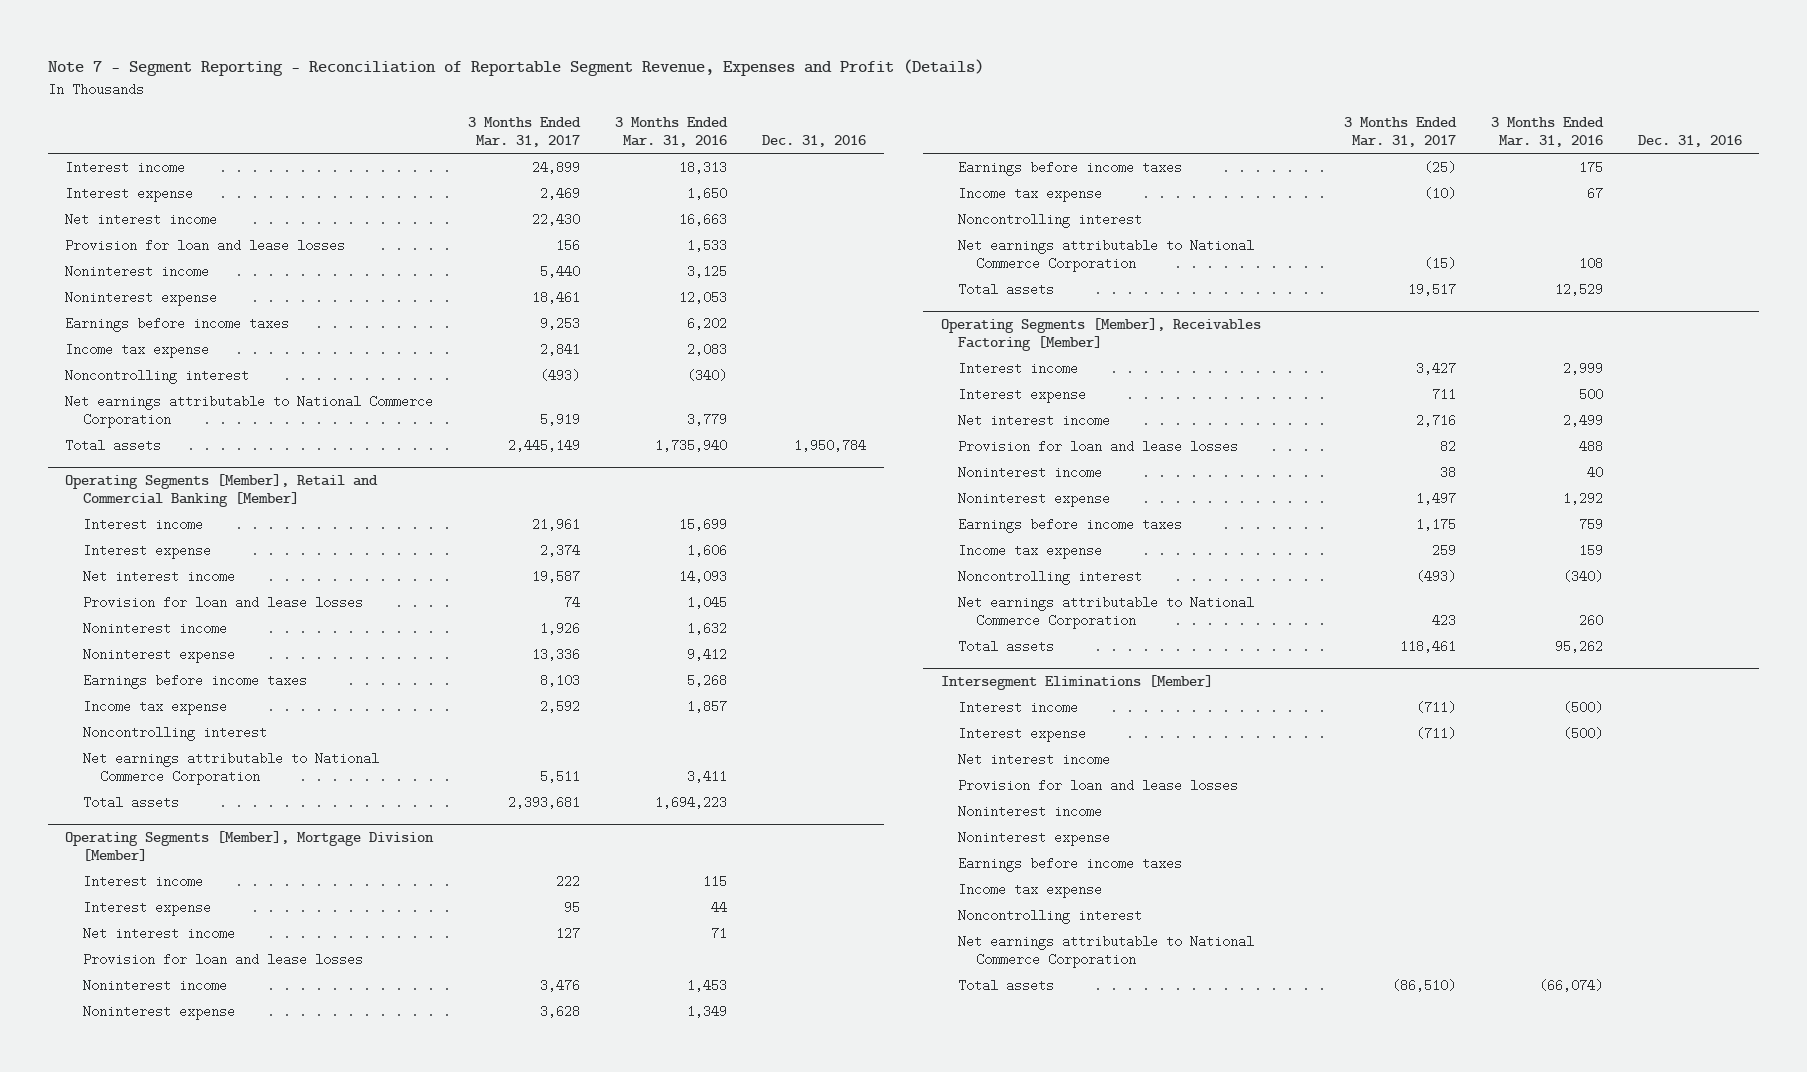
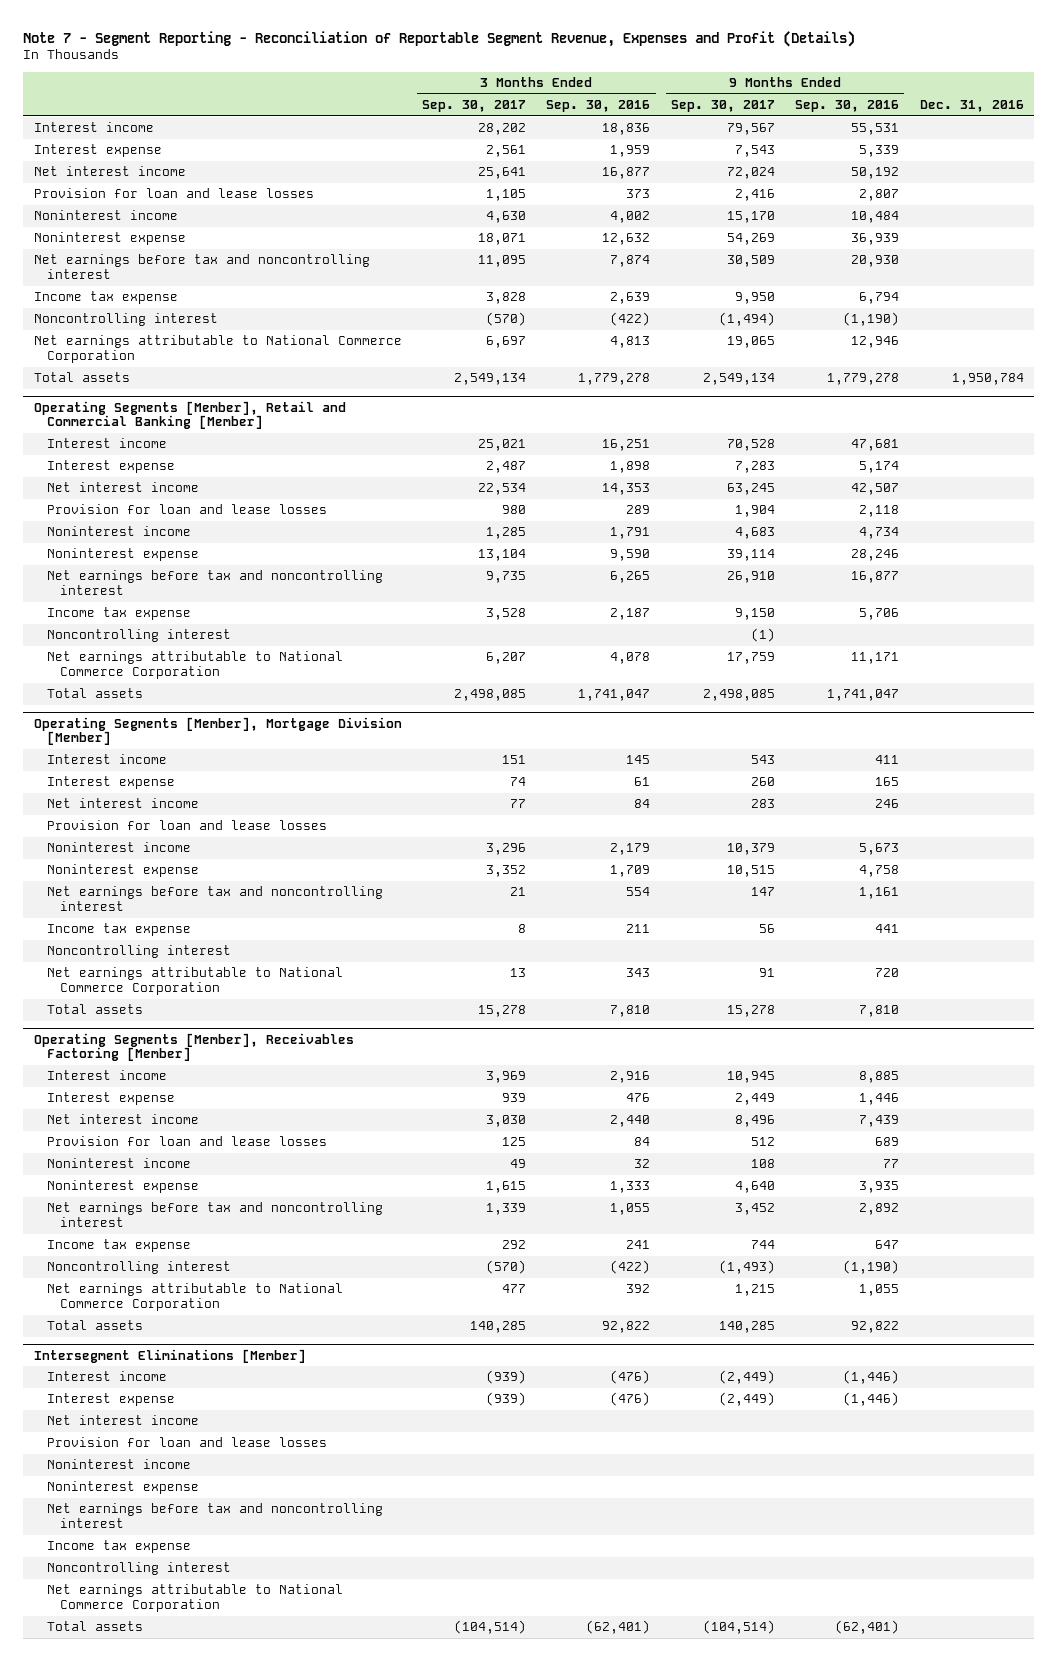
- | 3 Months Ended Mar. 31, 2017 | 3 Months Ended Mar. 31, 2016 | Dec. 31, 2016
+ | 3 Months Ended Sep. 30, 2017 | 3 Months Ended Sep. 30, 2016 | 9 Months Ended Sep. 30, 2017 | 9 Months Ended Sep. 30, 2016 | Dec. 31, 2016
- Earnings before income taxes | 9,253 | 6,202 |
+ Net earnings before tax and noncontrolling interest | 11,095 | 7,874 | 30,509 | 20,930 |
@ Operating Segments [Member], Retail and Commercial Banking [Member]
- Earnings before income taxes | 8,103 | 5,268 |
+ Net earnings before tax and noncontrolling interest | 9,735 | 6,265 | 26,910 | 16,877 |
@ Operating Segments [Member], Mortgage Division [Member]
- Earnings before income taxes | (25) | 175 |
+ Net earnings before tax and noncontrolling interest | 21 | 554 | 147 | 1,161 |
@ Operating Segments [Member], Receivables Factoring [Member]
- Earnings before income taxes | 1,175 | 759 |
+ Net earnings before tax and noncontrolling interest | 1,339 | 1,055 | 3,452 | 2,892 |
@ Intersegment Eliminations [Member]
- Earnings before income taxes
+ Net earnings before tax and noncontrolling interest

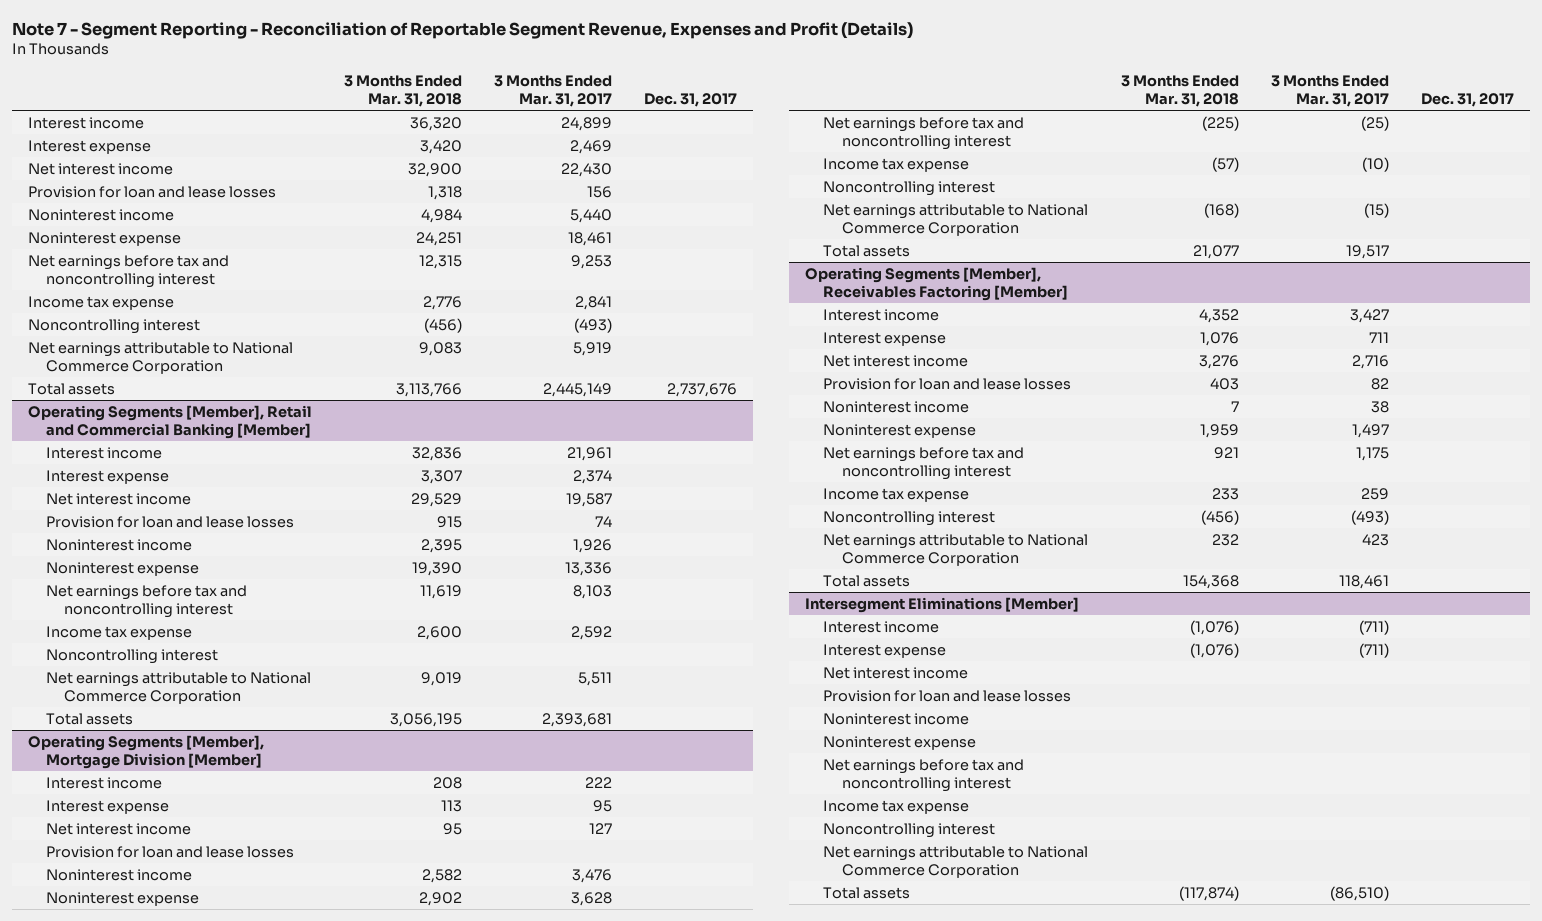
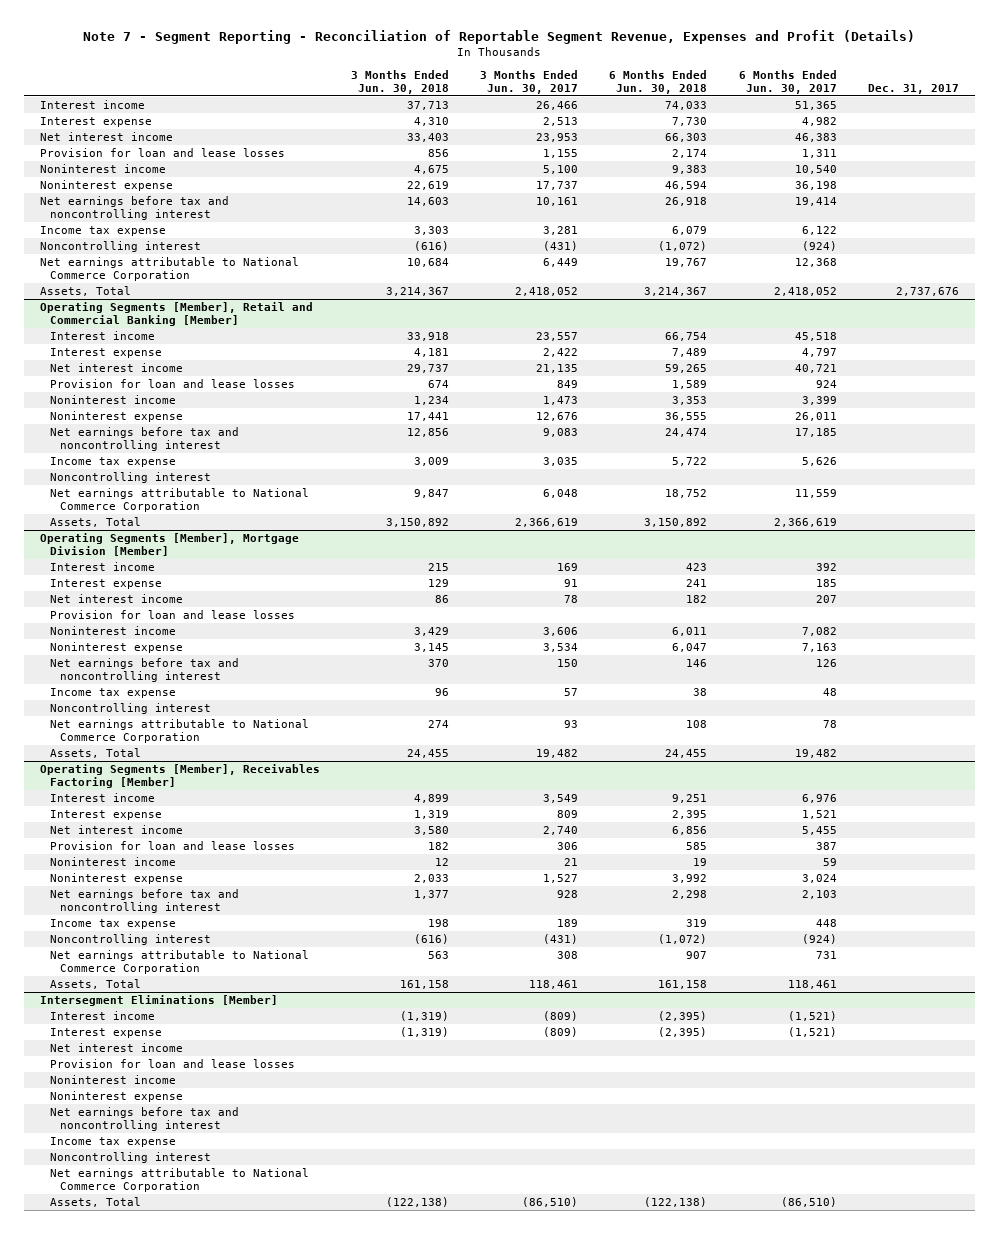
- | 3 Months Ended Mar. 31, 2018 | 3 Months Ended Mar. 31, 2017 | Dec. 31, 2017
+ | 3 Months Ended Jun. 30, 2018 | 3 Months Ended Jun. 30, 2017 | 6 Months Ended Jun. 30, 2018 | 6 Months Ended Jun. 30, 2017 | Dec. 31, 2017
- Total assets | 3,113,766 | 2,445,149 | 2,737,676
+ Assets, Total | 3,214,367 | 2,418,052 | 3,214,367 | 2,418,052 | 2,737,676
@ Operating Segments [Member], Retail and Commercial Banking [Member]
- Total assets | 3,056,195 | 2,393,681 |
+ Assets, Total | 3,150,892 | 2,366,619 | 3,150,892 | 2,366,619 |
@ Operating Segments [Member], Mortgage Division [Member]
- Total assets | 21,077 | 19,517 |
+ Assets, Total | 24,455 | 19,482 | 24,455 | 19,482 |
@ Operating Segments [Member], Receivables Factoring [Member]
- Total assets | 154,368 | 118,461 |
+ Assets, Total | 161,158 | 118,461 | 161,158 | 118,461 |
@ Intersegment Eliminations [Member]
- Total assets | (117,874) | (86,510) |
+ Assets, Total | (122,138) | (86,510) | (122,138) | (86,510) |

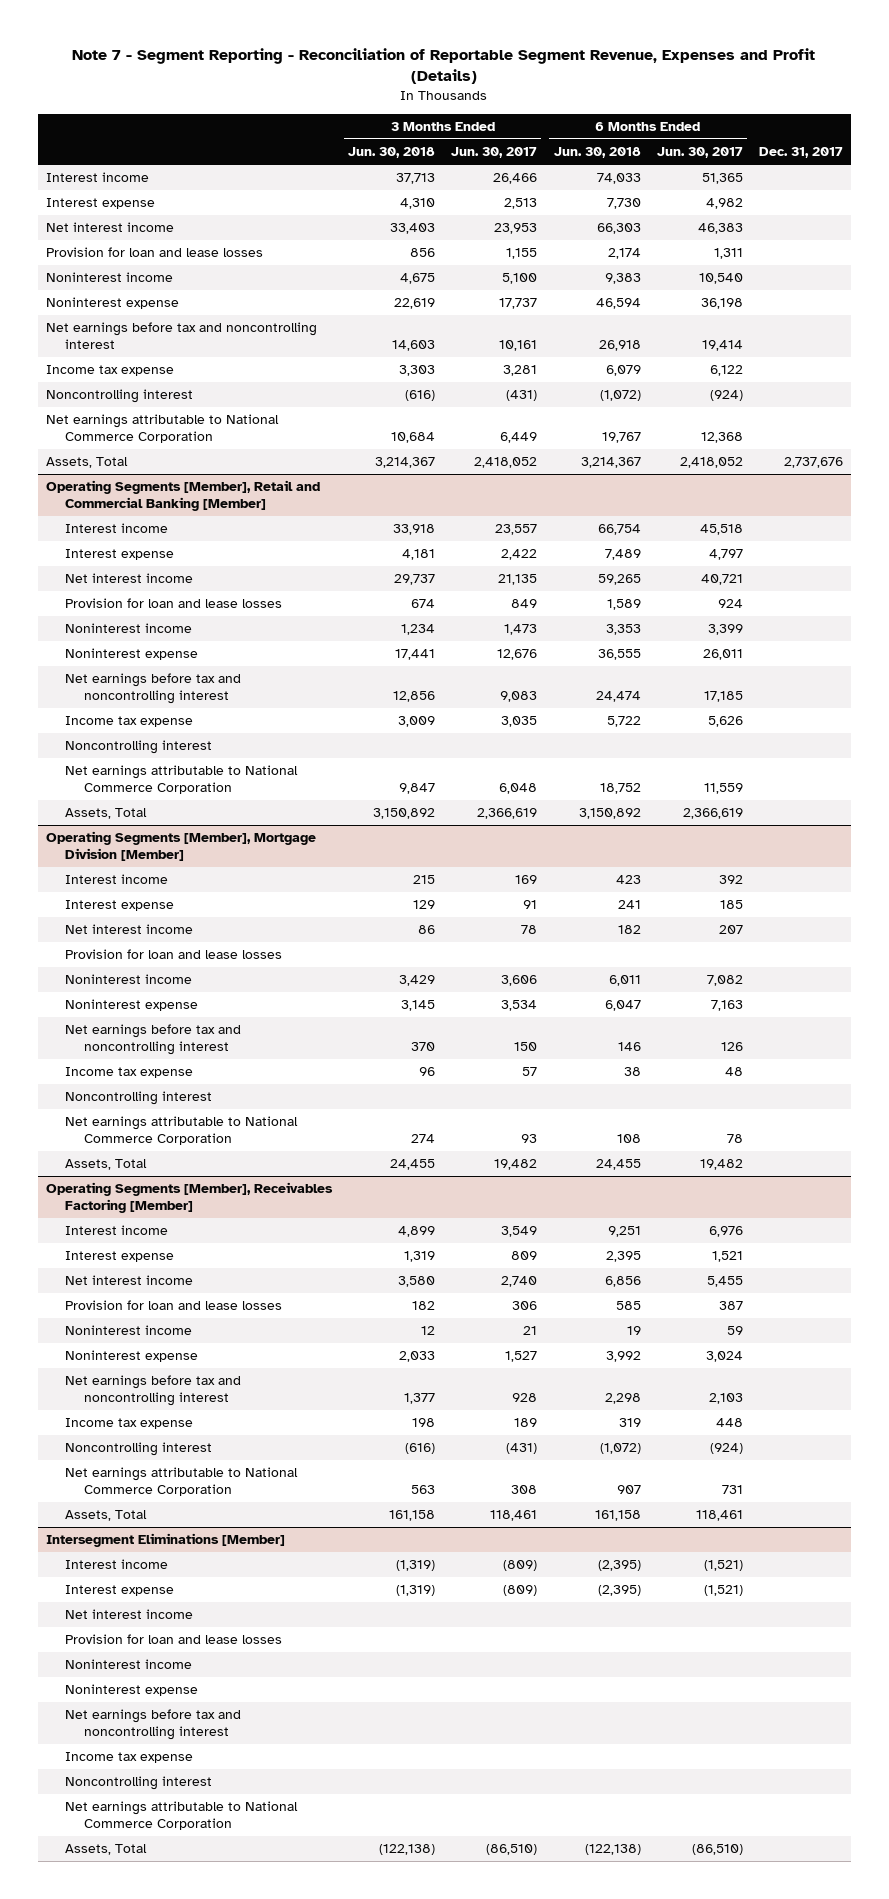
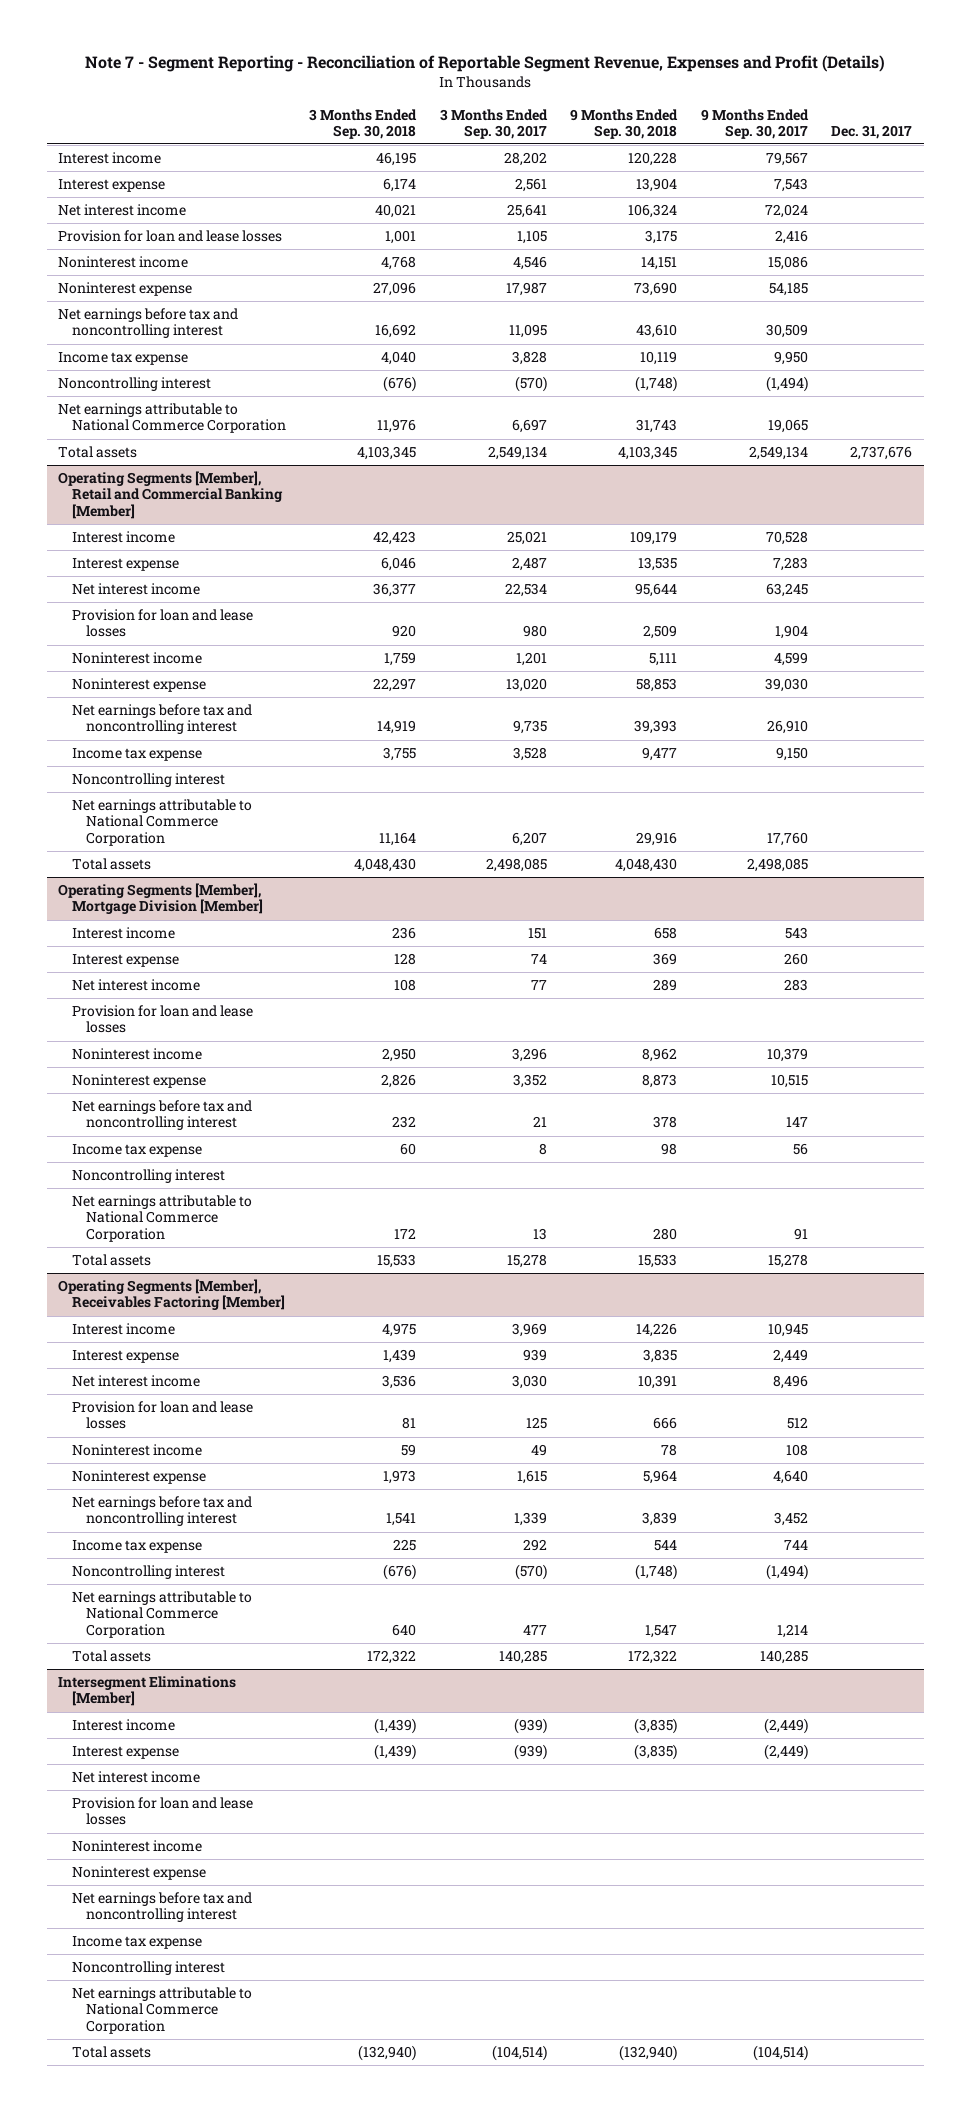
- | 3 Months Ended Jun. 30, 2018 | 3 Months Ended Jun. 30, 2017 | 6 Months Ended Jun. 30, 2018 | 6 Months Ended Jun. 30, 2017 | Dec. 31, 2017
+ | 3 Months Ended Sep. 30, 2018 | 3 Months Ended Sep. 30, 2017 | 9 Months Ended Sep. 30, 2018 | 9 Months Ended Sep. 30, 2017 | Dec. 31, 2017
- Assets, Total | 3,214,367 | 2,418,052 | 3,214,367 | 2,418,052 | 2,737,676
+ Total assets | 4,103,345 | 2,549,134 | 4,103,345 | 2,549,134 | 2,737,676
@ Operating Segments [Member], Retail and Commercial Banking [Member]
- Assets, Total | 3,150,892 | 2,366,619 | 3,150,892 | 2,366,619 |
+ Total assets | 4,048,430 | 2,498,085 | 4,048,430 | 2,498,085 |
@ Operating Segments [Member], Mortgage Division [Member]
- Assets, Total | 24,455 | 19,482 | 24,455 | 19,482 |
+ Total assets | 15,533 | 15,278 | 15,533 | 15,278 |
@ Operating Segments [Member], Receivables Factoring [Member]
- Assets, Total | 161,158 | 118,461 | 161,158 | 118,461 |
+ Total assets | 172,322 | 140,285 | 172,322 | 140,285 |
@ Intersegment Eliminations [Member]
- Assets, Total | (122,138) | (86,510) | (122,138) | (86,510) |
+ Total assets | (132,940) | (104,514) | (132,940) | (104,514) |

